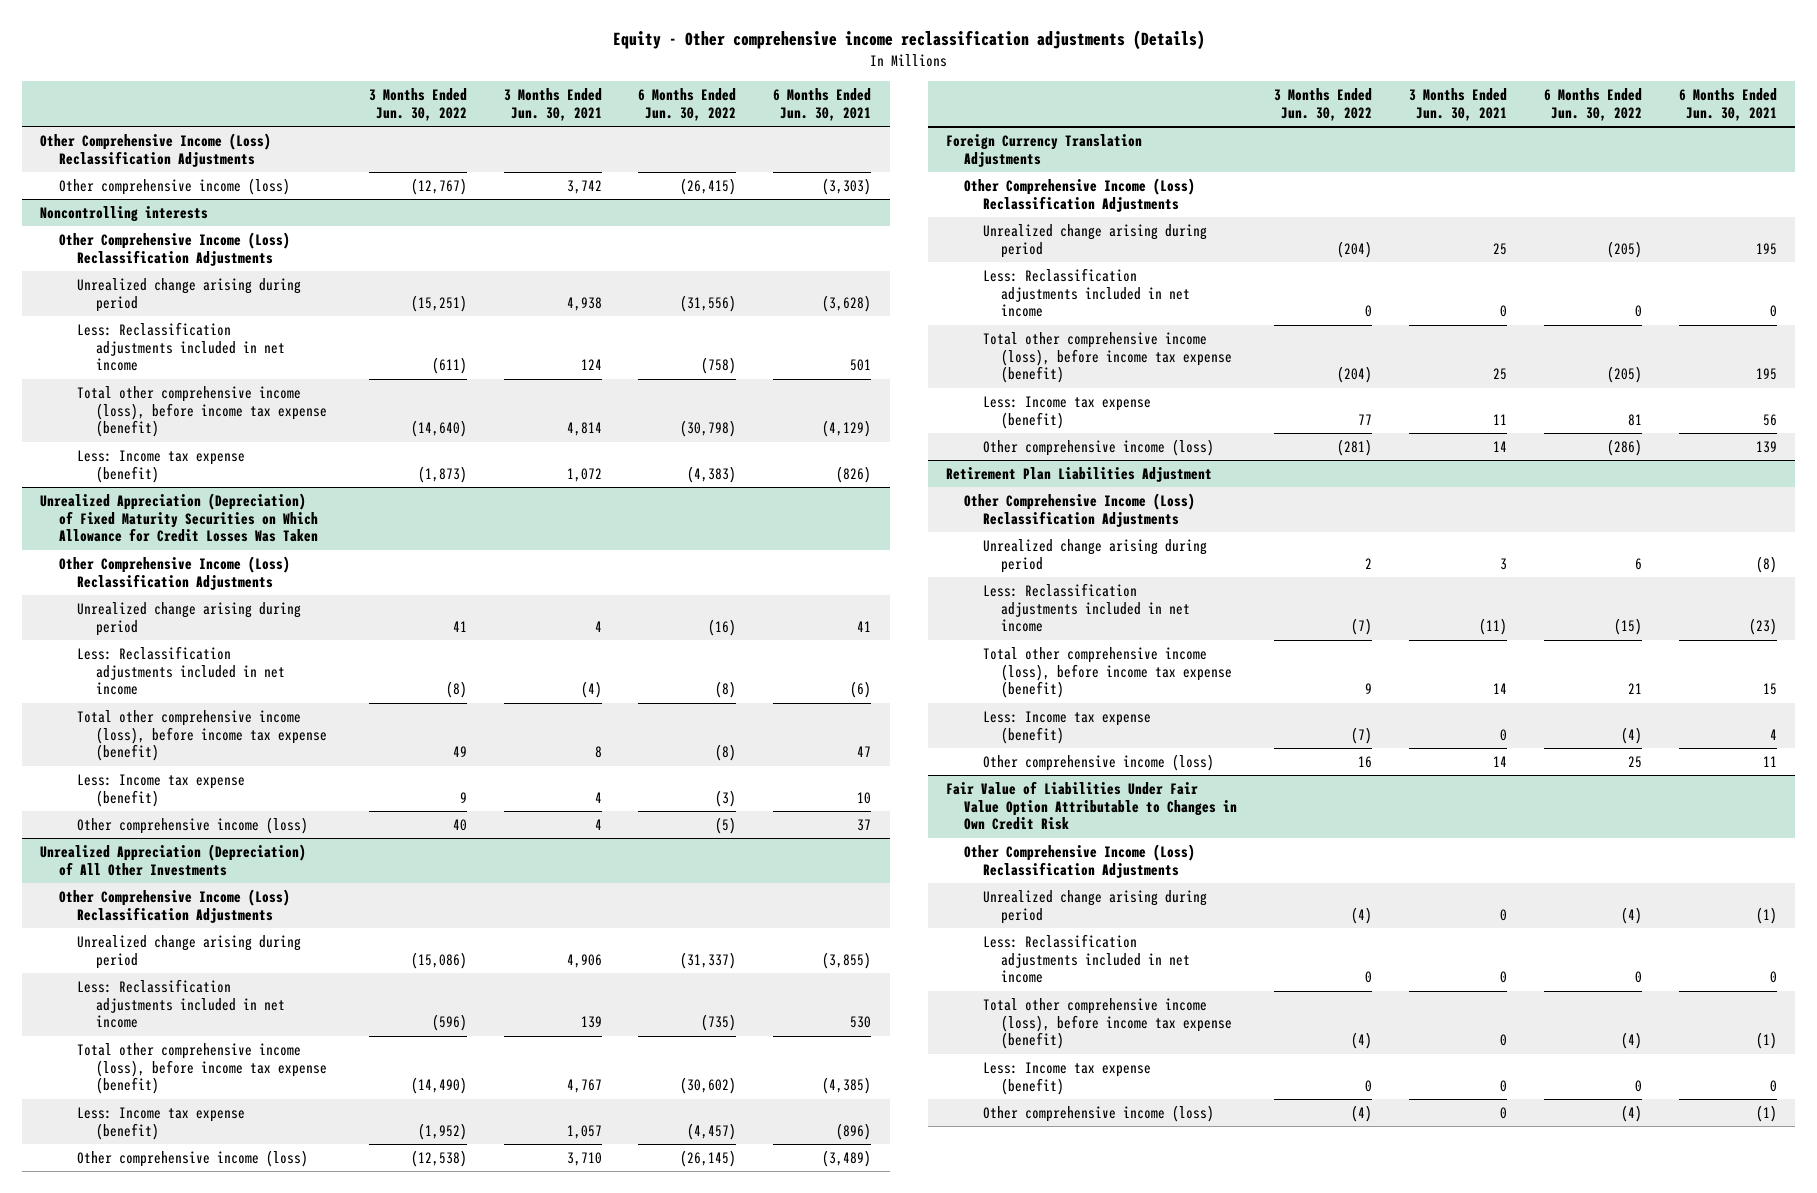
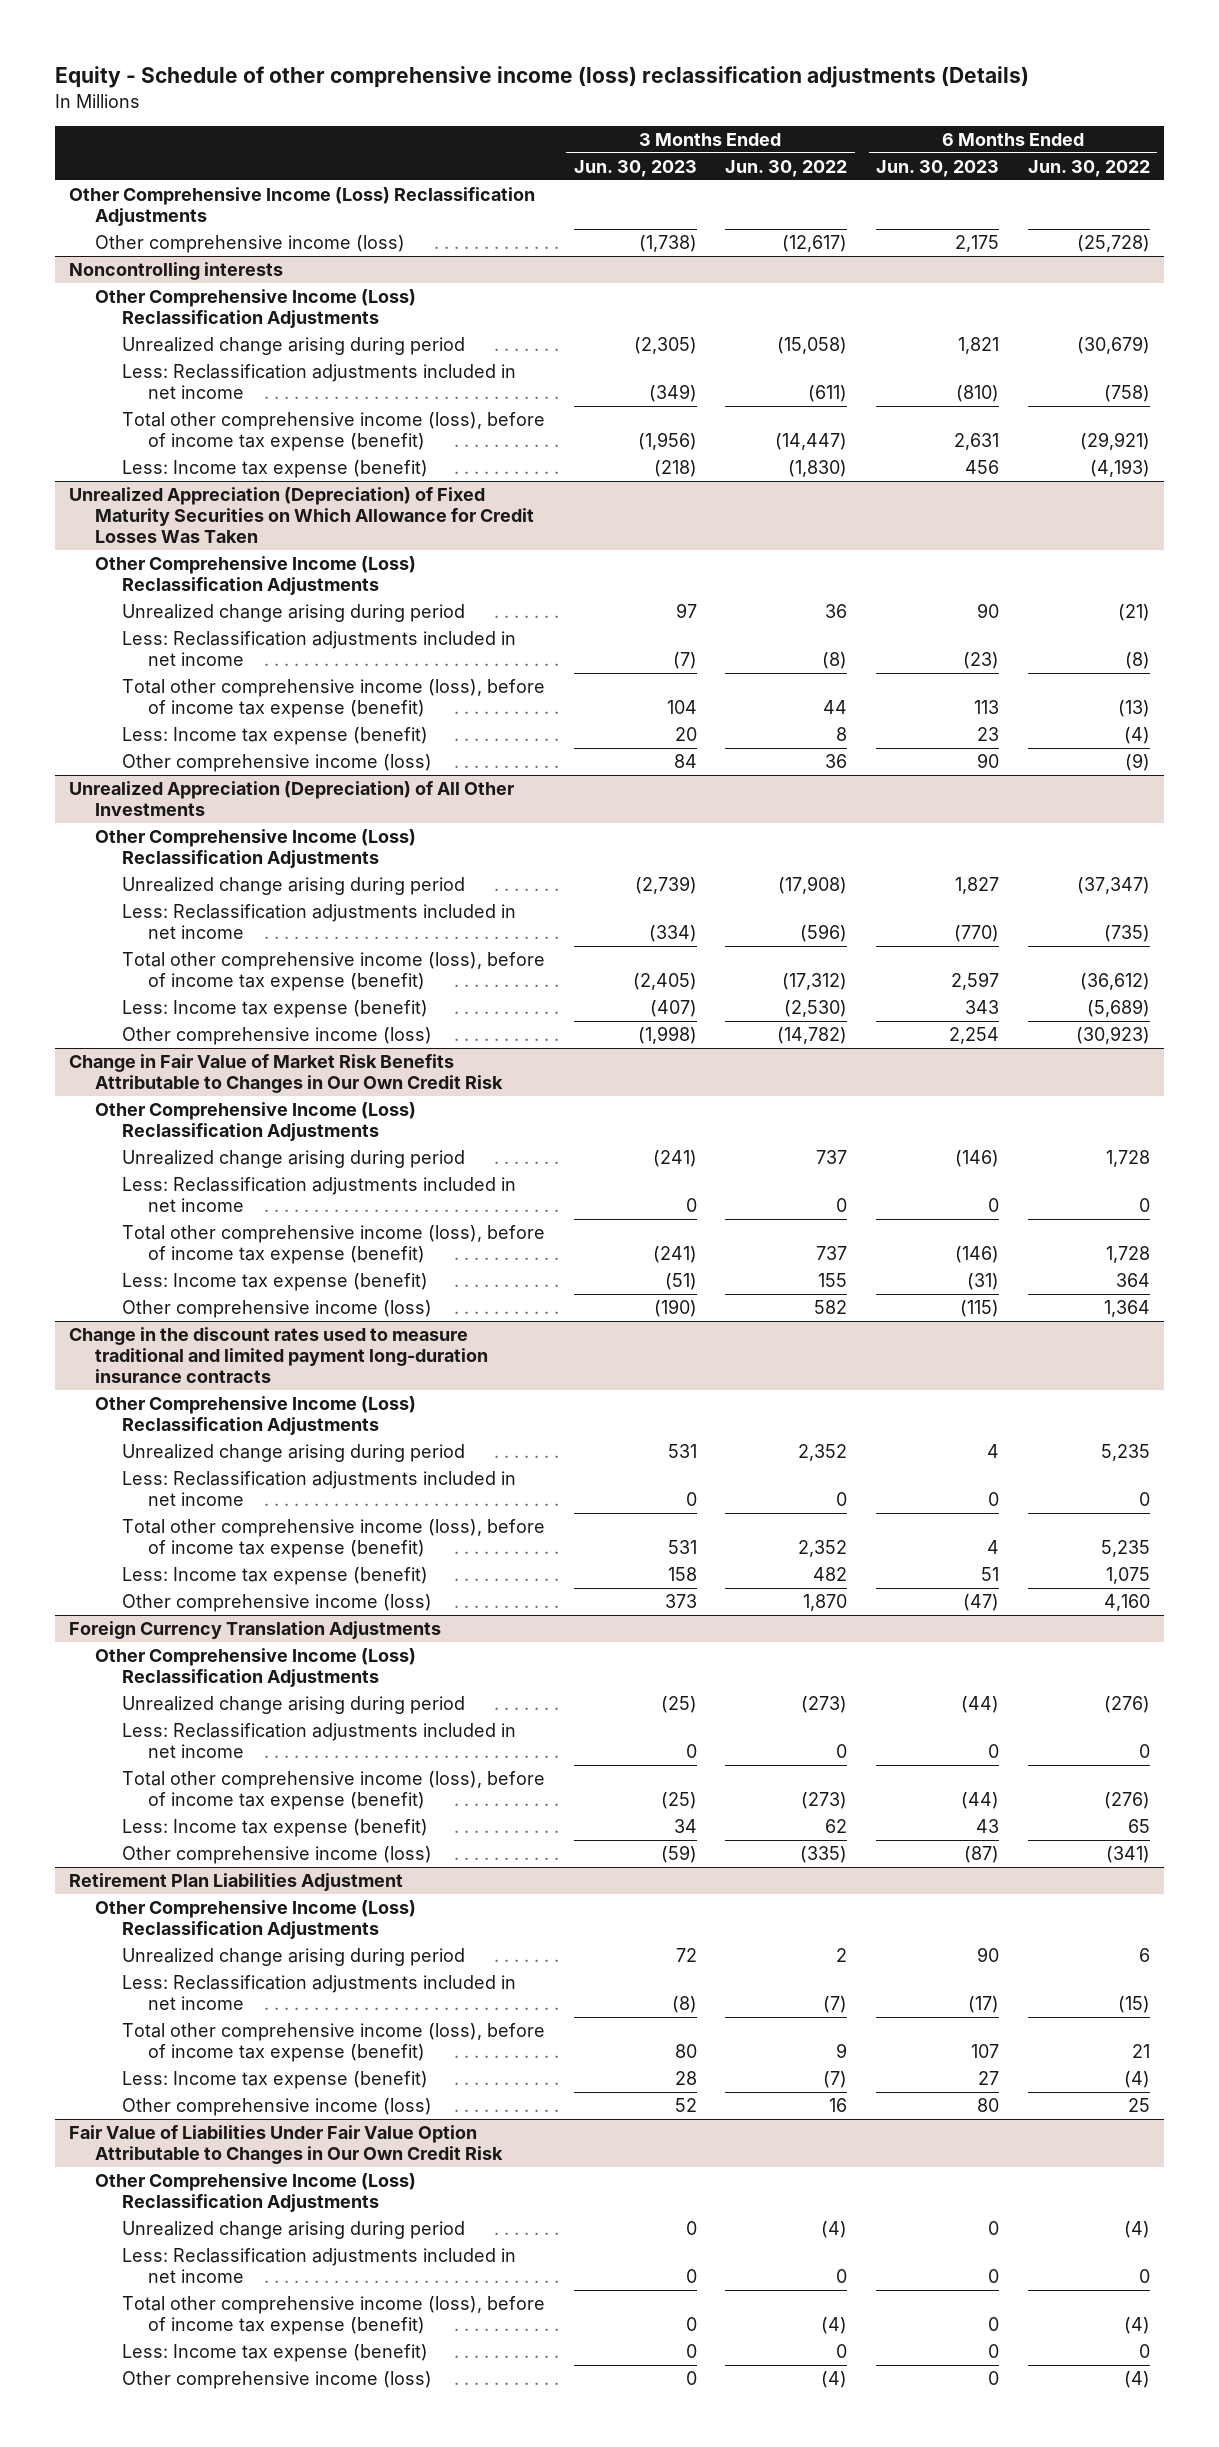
- Equity - Other comprehensive income reclassification adjustments (Details)
+ Equity - Schedule of other comprehensive income (loss) reclassification adjustments (Details)
- | 3 Months Ended Jun. 30, 2022 | 3 Months Ended Jun. 30, 2021 | 6 Months Ended Jun. 30, 2022 | 6 Months Ended Jun. 30, 2021
+ | 3 Months Ended Jun. 30, 2023 | 3 Months Ended Jun. 30, 2022 | 6 Months Ended Jun. 30, 2023 | 6 Months Ended Jun. 30, 2022
- Other comprehensive income (loss) | (12,767) | 3,742 | (26,415) | (3,303)
+ Other comprehensive income (loss) | (1,738) | (12,617) | 2,175 | (25,728)
@ Noncontrolling interests
- Unrealized change arising during period | (15,251) | 4,938 | (31,556) | (3,628)
+ Unrealized change arising during period | (2,305) | (15,058) | 1,821 | (30,679)
- Total other comprehensive income (loss), before income tax expense (benefit) | (14,640) | 4,814 | (30,798) | (4,129)
- Less: Income tax expense (benefit) | (1,873) | 1,072 | (4,383) | (826)
+ Total other comprehensive income (loss), before of income tax expense (benefit) | (1,956) | (14,447) | 2,631 | (29,921)
+ Less: Income tax expense (benefit) | (218) | (1,830) | 456 | (4,193)
@ Unrealized Appreciation (Depreciation) of Fixed Maturity Securities on Which Allowance for Credit Losses Was Taken
- Unrealized change arising during period | 41 | 4 | (16) | 41
+ Unrealized change arising during period | 97 | 36 | 90 | (21)
- Total other comprehensive income (loss), before income tax expense (benefit) | 49 | 8 | (8) | 47
- Less: Income tax expense (benefit) | 9 | 4 | (3) | 10
- Other comprehensive income (loss) | 40 | 4 | (5) | 37
+ Total other comprehensive income (loss), before of income tax expense (benefit) | 104 | 44 | 113 | (13)
+ Less: Income tax expense (benefit) | 20 | 8 | 23 | (4)
+ Other comprehensive income (loss) | 84 | 36 | 90 | (9)
@ Unrealized Appreciation (Depreciation) of All Other Investments
- Unrealized change arising during period | (15,086) | 4,906 | (31,337) | (3,855)
+ Unrealized change arising during period | (2,739) | (17,908) | 1,827 | (37,347)
- Total other comprehensive income (loss), before income tax expense (benefit) | (14,490) | 4,767 | (30,602) | (4,385)
- Less: Income tax expense (benefit) | (1,952) | 1,057 | (4,457) | (896)
- Other comprehensive income (loss) | (12,538) | 3,710 | (26,145) | (3,489)
+ Total other comprehensive income (loss), before of income tax expense (benefit) | (2,405) | (17,312) | 2,597 | (36,612)
+ Less: Income tax expense (benefit) | (407) | (2,530) | 343 | (5,689)
+ Other comprehensive income (loss) | (1,998) | (14,782) | 2,254 | (30,923)
+ Change in Fair Value of Market Risk Benefits Attributable to Changes in Our Own Credit Risk
+ Other Comprehensive Income (Loss) Reclassification Adjustments
+ Unrealized change arising during period | (241) | 737 | (146) | 1,728
+ Less: Reclassification adjustments included in net income | 0 | 0 | 0 | 0
+ Total other comprehensive income (loss), before of income tax expense (benefit) | (241) | 737 | (146) | 1,728
+ Less: Income tax expense (benefit) | (51) | 155 | (31) | 364
+ Other comprehensive income (loss) | (190) | 582 | (115) | 1,364
+ Change in the discount rates used to measure traditional and limited payment long-duration insurance contracts
+ Other Comprehensive Income (Loss) Reclassification Adjustments
+ Unrealized change arising during period | 531 | 2,352 | 4 | 5,235
+ Less: Reclassification adjustments included in net income | 0 | 0 | 0 | 0
+ Total other comprehensive income (loss), before of income tax expense (benefit) | 531 | 2,352 | 4 | 5,235
+ Less: Income tax expense (benefit) | 158 | 482 | 51 | 1,075
+ Other comprehensive income (loss) | 373 | 1,870 | (47) | 4,160
@ Foreign Currency Translation Adjustments
- Unrealized change arising during period | (204) | 25 | (205) | 195
+ Unrealized change arising during period | (25) | (273) | (44) | (276)
- Total other comprehensive income (loss), before income tax expense (benefit) | (204) | 25 | (205) | 195
- Less: Income tax expense (benefit) | 77 | 11 | 81 | 56
- Other comprehensive income (loss) | (281) | 14 | (286) | 139
+ Total other comprehensive income (loss), before of income tax expense (benefit) | (25) | (273) | (44) | (276)
+ Less: Income tax expense (benefit) | 34 | 62 | 43 | 65
+ Other comprehensive income (loss) | (59) | (335) | (87) | (341)
@ Retirement Plan Liabilities Adjustment
- Total other comprehensive income (loss), before income tax expense (benefit) | 9 | 14 | 21 | 15
+ Total other comprehensive income (loss), before of income tax expense (benefit) | 80 | 9 | 107 | 21
- Fair Value of Liabilities Under Fair Value Option Attributable to Changes in Own Credit Risk
+ Fair Value of Liabilities Under Fair Value Option Attributable to Changes in Our Own Credit Risk
- Total other comprehensive income (loss), before income tax expense (benefit) | (4) | 0 | (4) | (1)
+ Total other comprehensive income (loss), before of income tax expense (benefit) | 0 | (4) | 0 | (4)

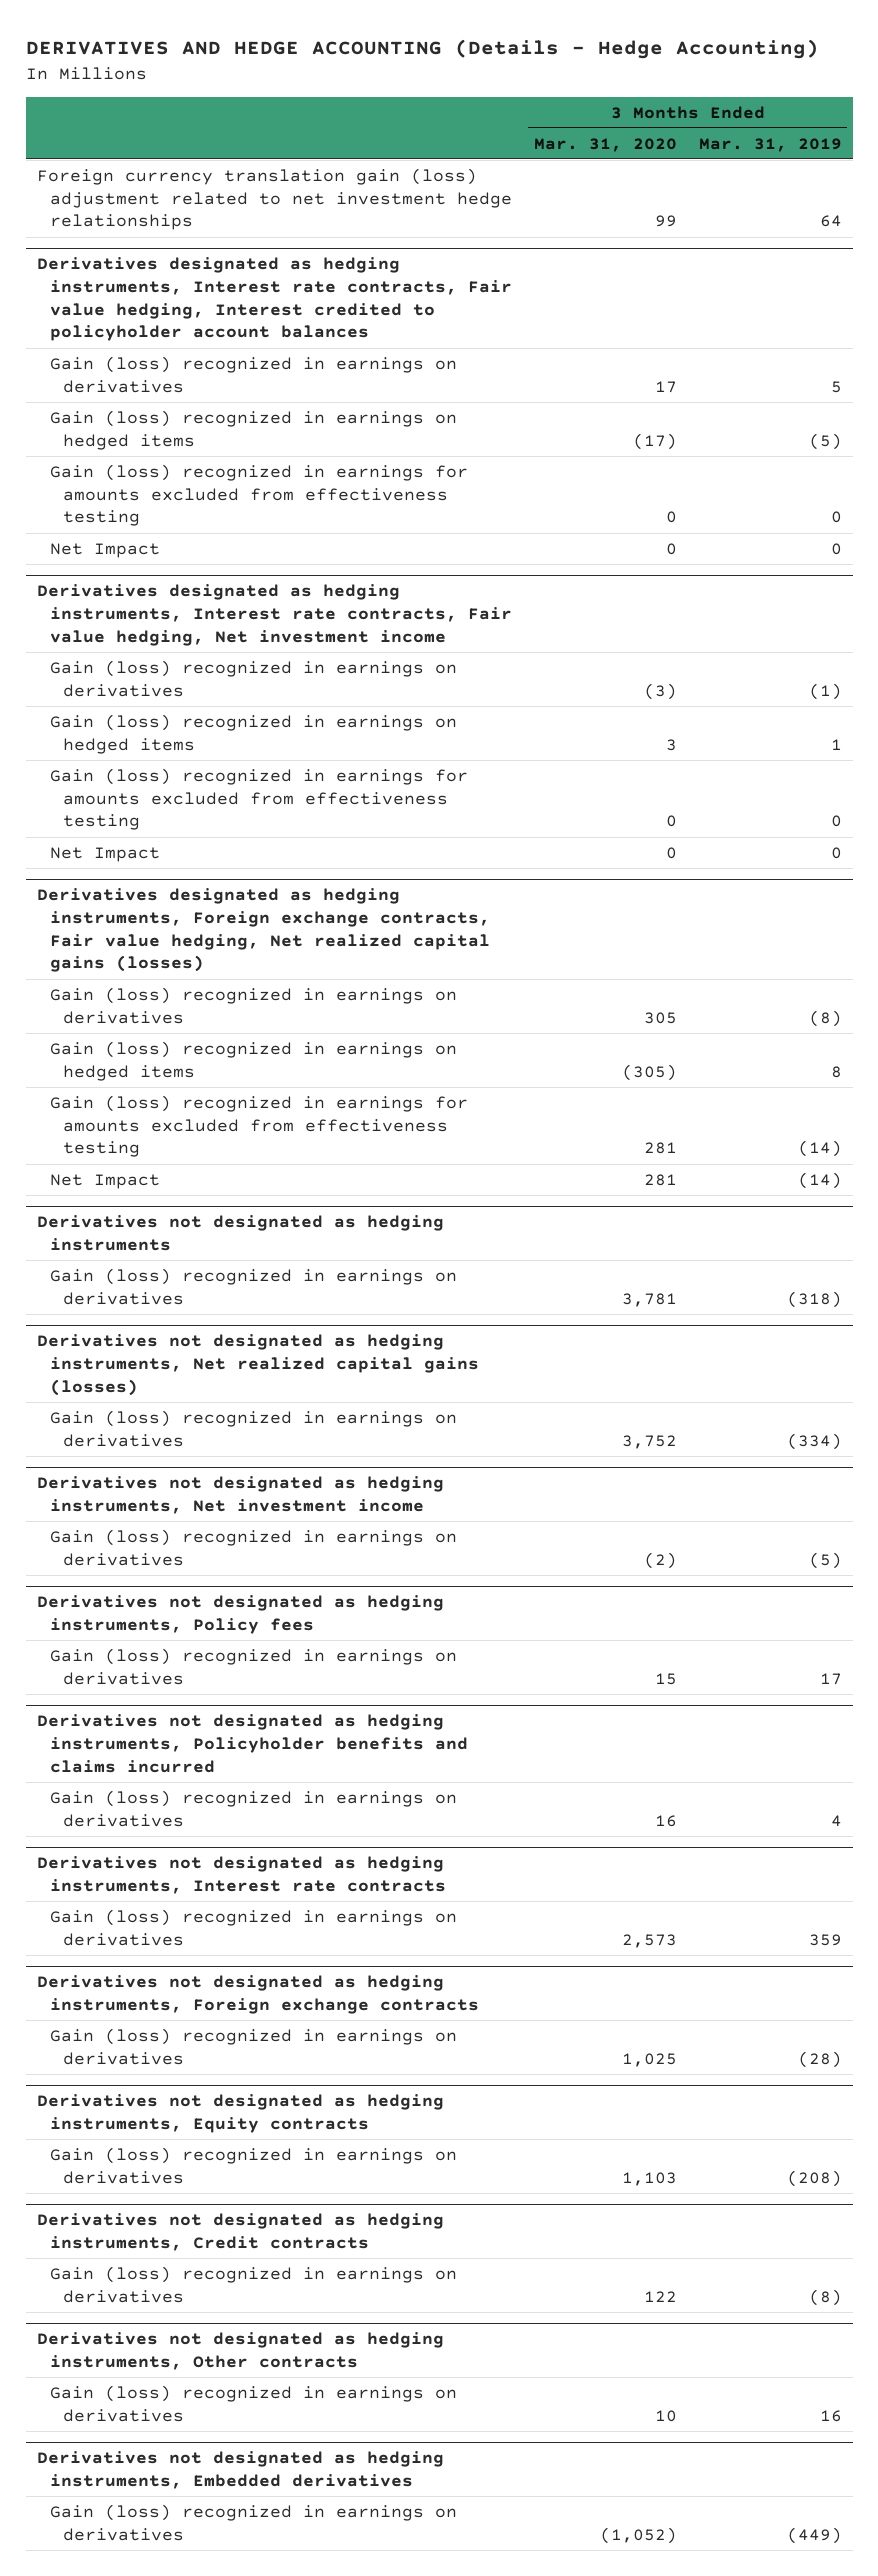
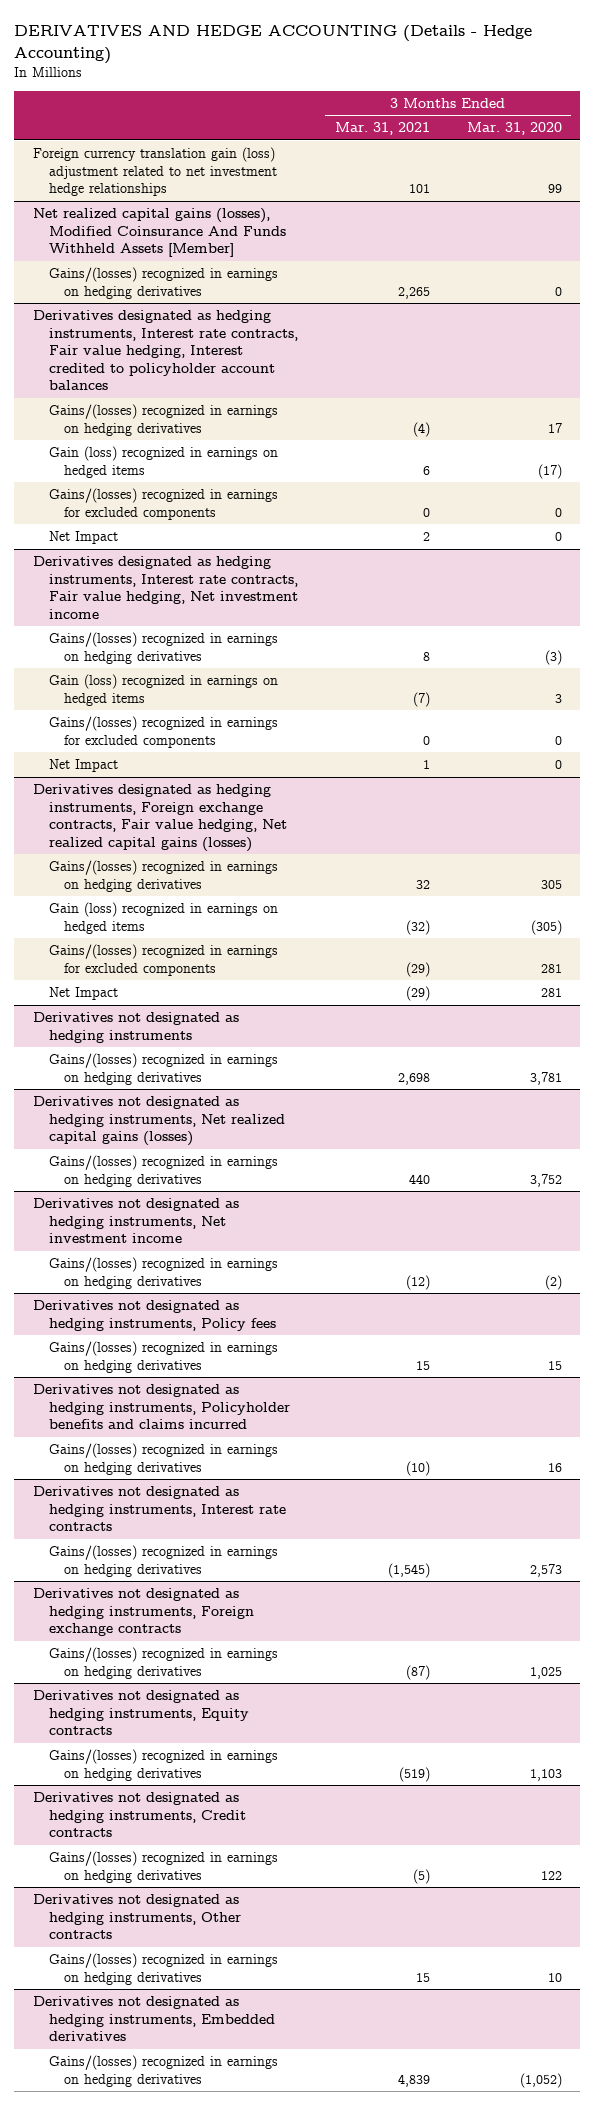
- | 3 Months Ended Mar. 31, 2020 | 3 Months Ended Mar. 31, 2019
+ | 3 Months Ended Mar. 31, 2021 | 3 Months Ended Mar. 31, 2020
+ Net realized capital gains (losses), Modified Coinsurance And Funds Withheld Assets [Member]
+ Gains/(losses) recognized in earnings on hedging derivatives | 2,265 | 0
@ Derivatives designated as hedging instruments, Interest rate contracts, Fair value hedging, Interest credited to policyholder account balances
- Gain (loss) recognized in earnings on derivatives | 17 | 5
+ Gains/(losses) recognized in earnings on hedging derivatives | (4) | 17
- Gain (loss) recognized in earnings for amounts excluded from effectiveness testing | 0 | 0
+ Gains/(losses) recognized in earnings for excluded components | 0 | 0
@ Derivatives designated as hedging instruments, Interest rate contracts, Fair value hedging, Net investment income
- Gain (loss) recognized in earnings on derivatives | (3) | (1)
+ Gains/(losses) recognized in earnings on hedging derivatives | 8 | (3)
- Gain (loss) recognized in earnings for amounts excluded from effectiveness testing | 0 | 0
+ Gains/(losses) recognized in earnings for excluded components | 0 | 0
@ Derivatives designated as hedging instruments, Foreign exchange contracts, Fair value hedging, Net realized capital gains (losses)
- Gain (loss) recognized in earnings on derivatives | 305 | (8)
+ Gains/(losses) recognized in earnings on hedging derivatives | 32 | 305
- Gain (loss) recognized in earnings for amounts excluded from effectiveness testing | 281 | (14)
+ Gains/(losses) recognized in earnings for excluded components | (29) | 281
@ Derivatives not designated as hedging instruments
- Gain (loss) recognized in earnings on derivatives | 3,781 | (318)
+ Gains/(losses) recognized in earnings on hedging derivatives | 2,698 | 3,781
@ Derivatives not designated as hedging instruments, Net realized capital gains (losses)
- Gain (loss) recognized in earnings on derivatives | 3,752 | (334)
+ Gains/(losses) recognized in earnings on hedging derivatives | 440 | 3,752
@ Derivatives not designated as hedging instruments, Net investment income
- Gain (loss) recognized in earnings on derivatives | (2) | (5)
+ Gains/(losses) recognized in earnings on hedging derivatives | (12) | (2)
@ Derivatives not designated as hedging instruments, Policy fees
- Gain (loss) recognized in earnings on derivatives | 15 | 17
+ Gains/(losses) recognized in earnings on hedging derivatives | 15 | 15
@ Derivatives not designated as hedging instruments, Policyholder benefits and claims incurred
- Gain (loss) recognized in earnings on derivatives | 16 | 4
+ Gains/(losses) recognized in earnings on hedging derivatives | (10) | 16
@ Derivatives not designated as hedging instruments, Interest rate contracts
- Gain (loss) recognized in earnings on derivatives | 2,573 | 359
+ Gains/(losses) recognized in earnings on hedging derivatives | (1,545) | 2,573
@ Derivatives not designated as hedging instruments, Foreign exchange contracts
- Gain (loss) recognized in earnings on derivatives | 1,025 | (28)
+ Gains/(losses) recognized in earnings on hedging derivatives | (87) | 1,025
@ Derivatives not designated as hedging instruments, Equity contracts
- Gain (loss) recognized in earnings on derivatives | 1,103 | (208)
+ Gains/(losses) recognized in earnings on hedging derivatives | (519) | 1,103
@ Derivatives not designated as hedging instruments, Credit contracts
- Gain (loss) recognized in earnings on derivatives | 122 | (8)
+ Gains/(losses) recognized in earnings on hedging derivatives | (5) | 122
@ Derivatives not designated as hedging instruments, Other contracts
- Gain (loss) recognized in earnings on derivatives | 10 | 16
+ Gains/(losses) recognized in earnings on hedging derivatives | 15 | 10
@ Derivatives not designated as hedging instruments, Embedded derivatives
- Gain (loss) recognized in earnings on derivatives | (1,052) | (449)
+ Gains/(losses) recognized in earnings on hedging derivatives | 4,839 | (1,052)

